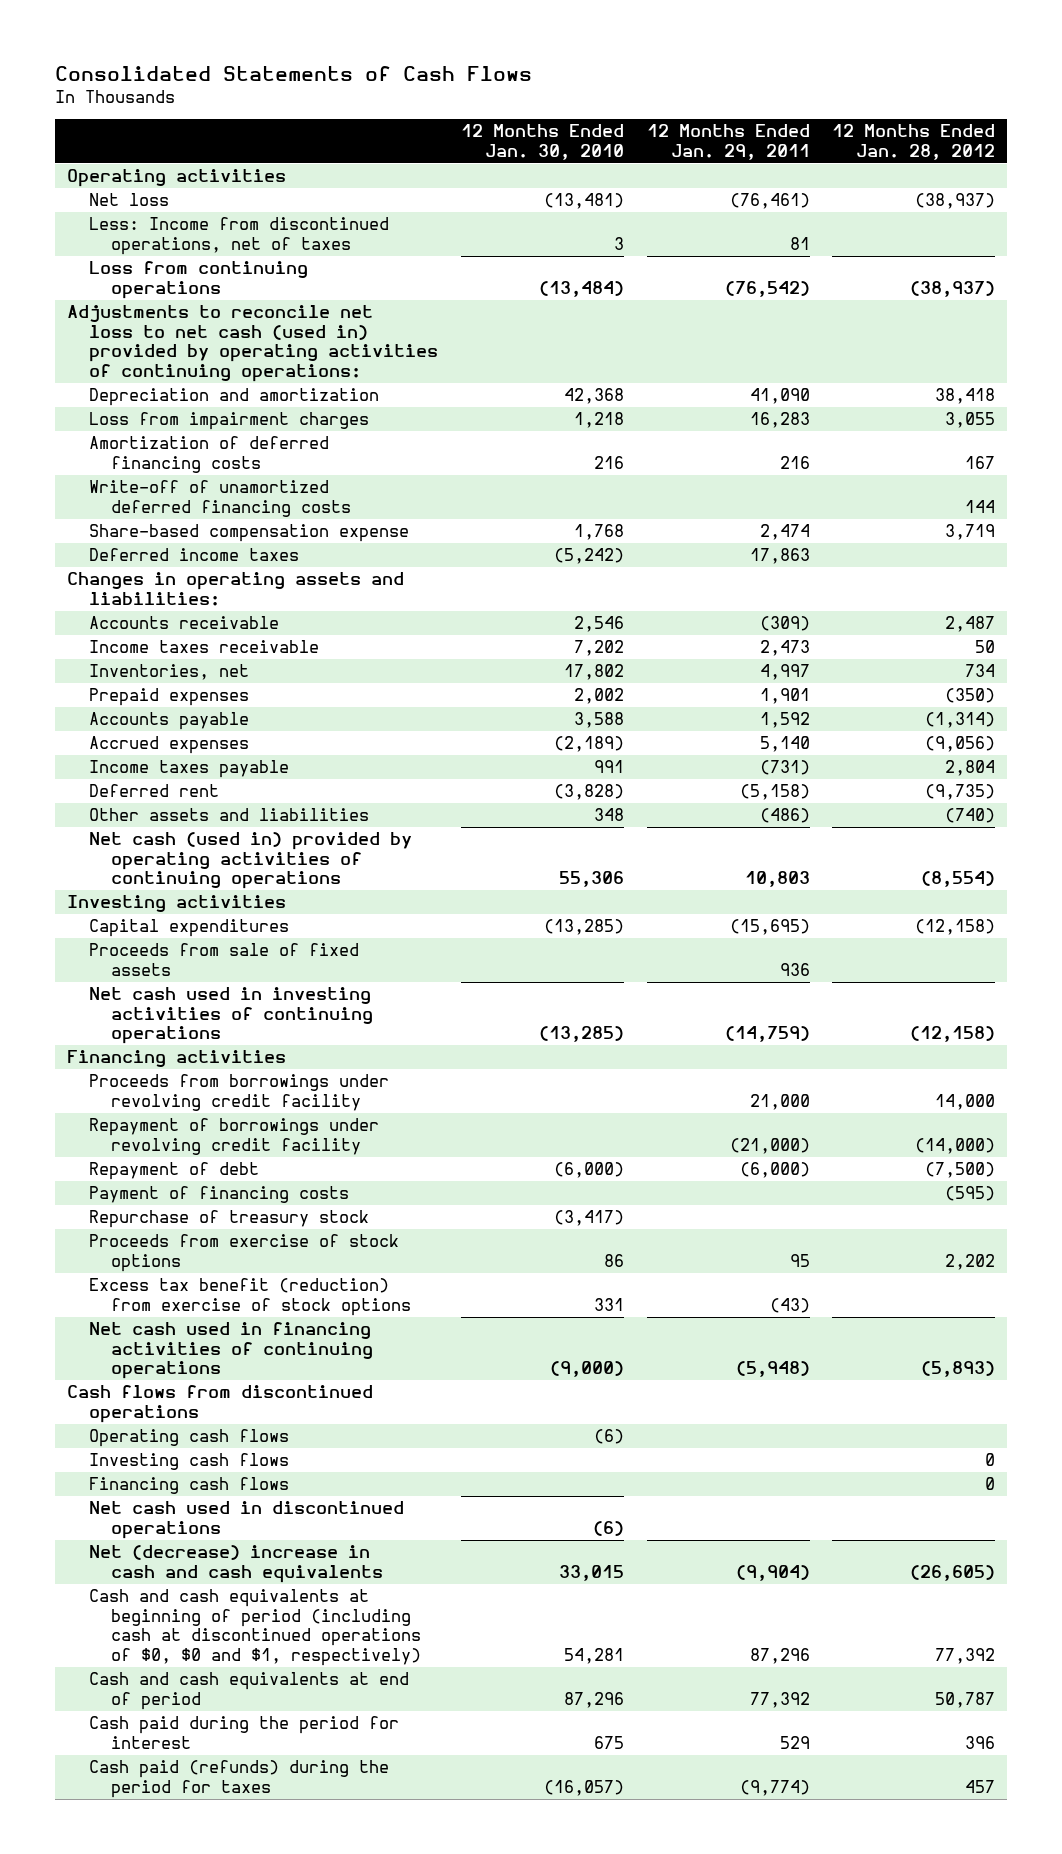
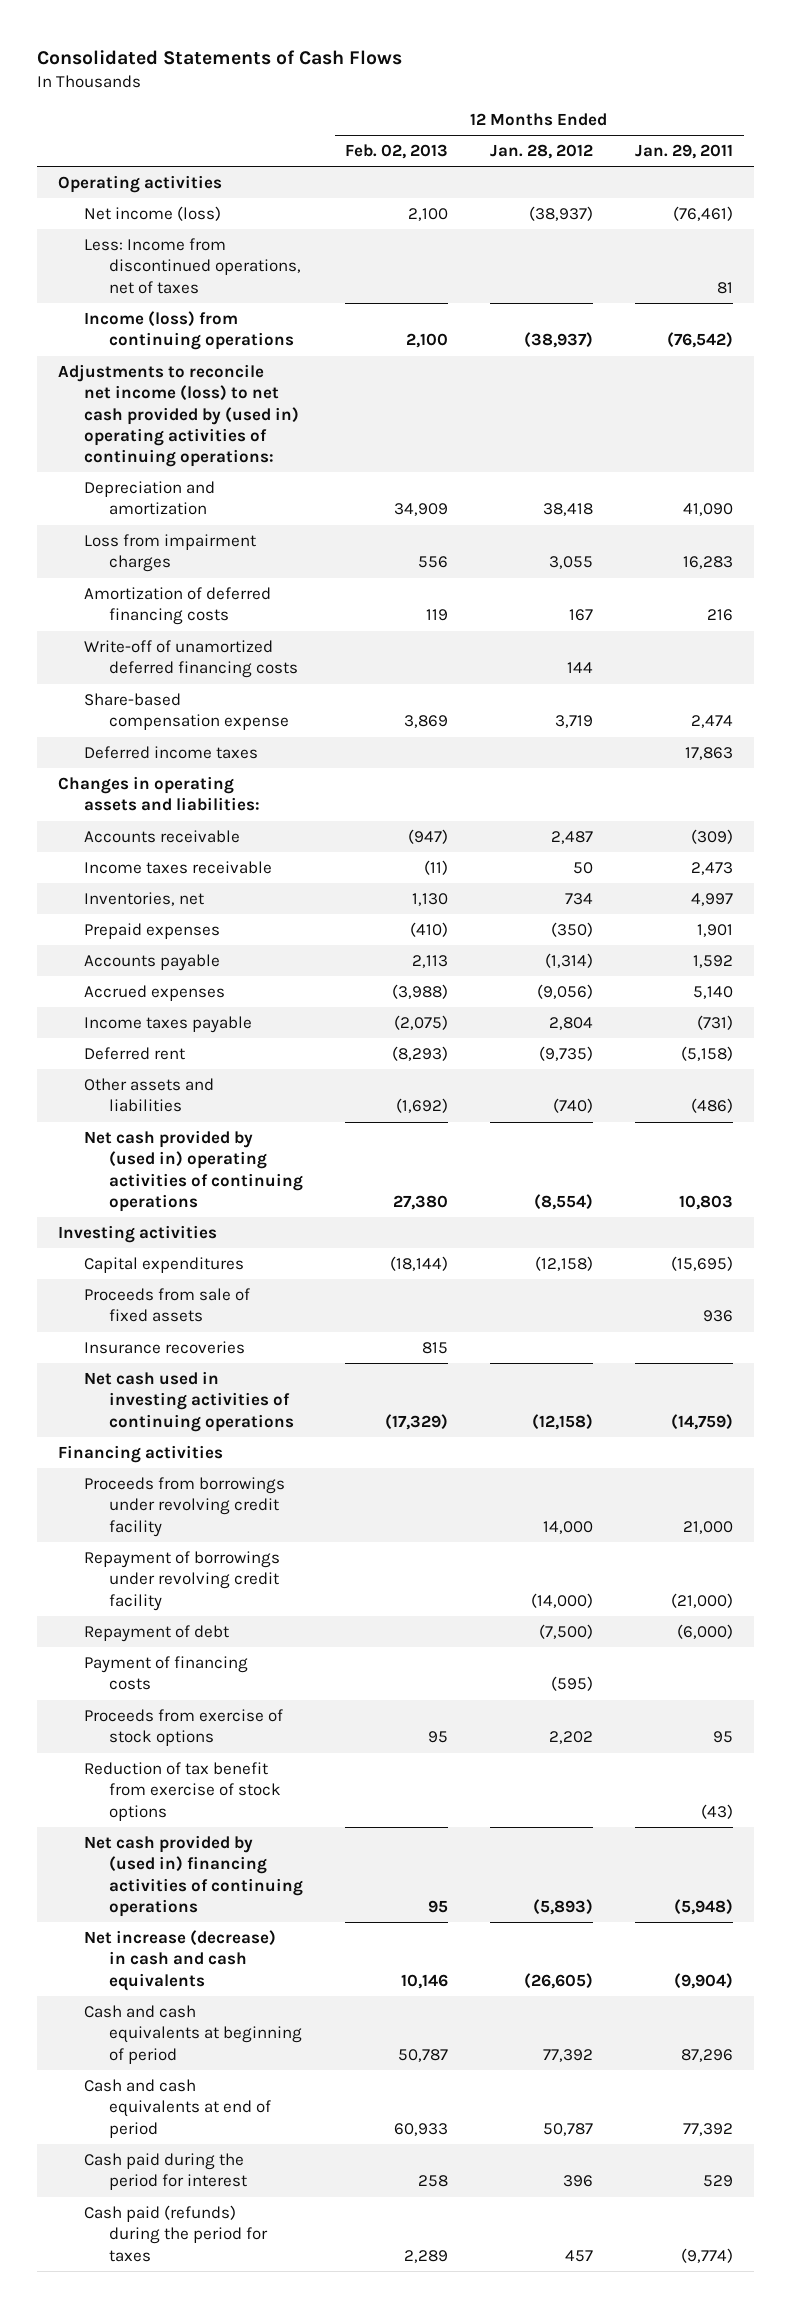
- | 12 Months Ended Jan. 30, 2010 | 12 Months Ended Jan. 29, 2011 | 12 Months Ended Jan. 28, 2012
+ | 12 Months Ended Feb. 02, 2013 | 12 Months Ended Jan. 28, 2012 | 12 Months Ended Jan. 29, 2011
- Net loss | (13,481) | (76,461) | (38,937)
+ Net income (loss) | 2,100 | (38,937) | (76,461)
- Loss from continuing operations | (13,484) | (76,542) | (38,937)
- Adjustments to reconcile net loss to net cash (used in) provided by operating activities of continuing operations:
+ Income (loss) from continuing operations | 2,100 | (38,937) | (76,542)
+ Adjustments to reconcile net income (loss) to net cash provided by (used in) operating activities of continuing operations:
- Net cash (used in) provided by operating activities of continuing operations | 55,306 | 10,803 | (8,554)
+ Net cash provided by (used in) operating activities of continuing operations | 27,380 | (8,554) | 10,803
+ Insurance recoveries | 815 | |
- Repurchase of treasury stock | (3,417) | |
- Excess tax benefit (reduction) from exercise of stock options | 331 | (43) |
- Net cash used in financing activities of continuing operations | (9,000) | (5,948) | (5,893)
- Cash flows from discontinued operations
- Operating cash flows | (6) | |
- Investing cash flows | | | 0
- Financing cash flows | | | 0
- Net cash used in discontinued operations | (6) | |
- Net (decrease) increase in cash and cash equivalents | 33,015 | (9,904) | (26,605)
- Cash and cash equivalents at beginning of period (including cash at discontinued operations of $0, $0 and $1, respectively) | 54,281 | 87,296 | 77,392
+ Reduction of tax benefit from exercise of stock options | | | (43)
+ Net cash provided by (used in) financing activities of continuing operations | 95 | (5,893) | (5,948)
+ Net increase (decrease) in cash and cash equivalents | 10,146 | (26,605) | (9,904)
+ Cash and cash equivalents at beginning of period | 50,787 | 77,392 | 87,296

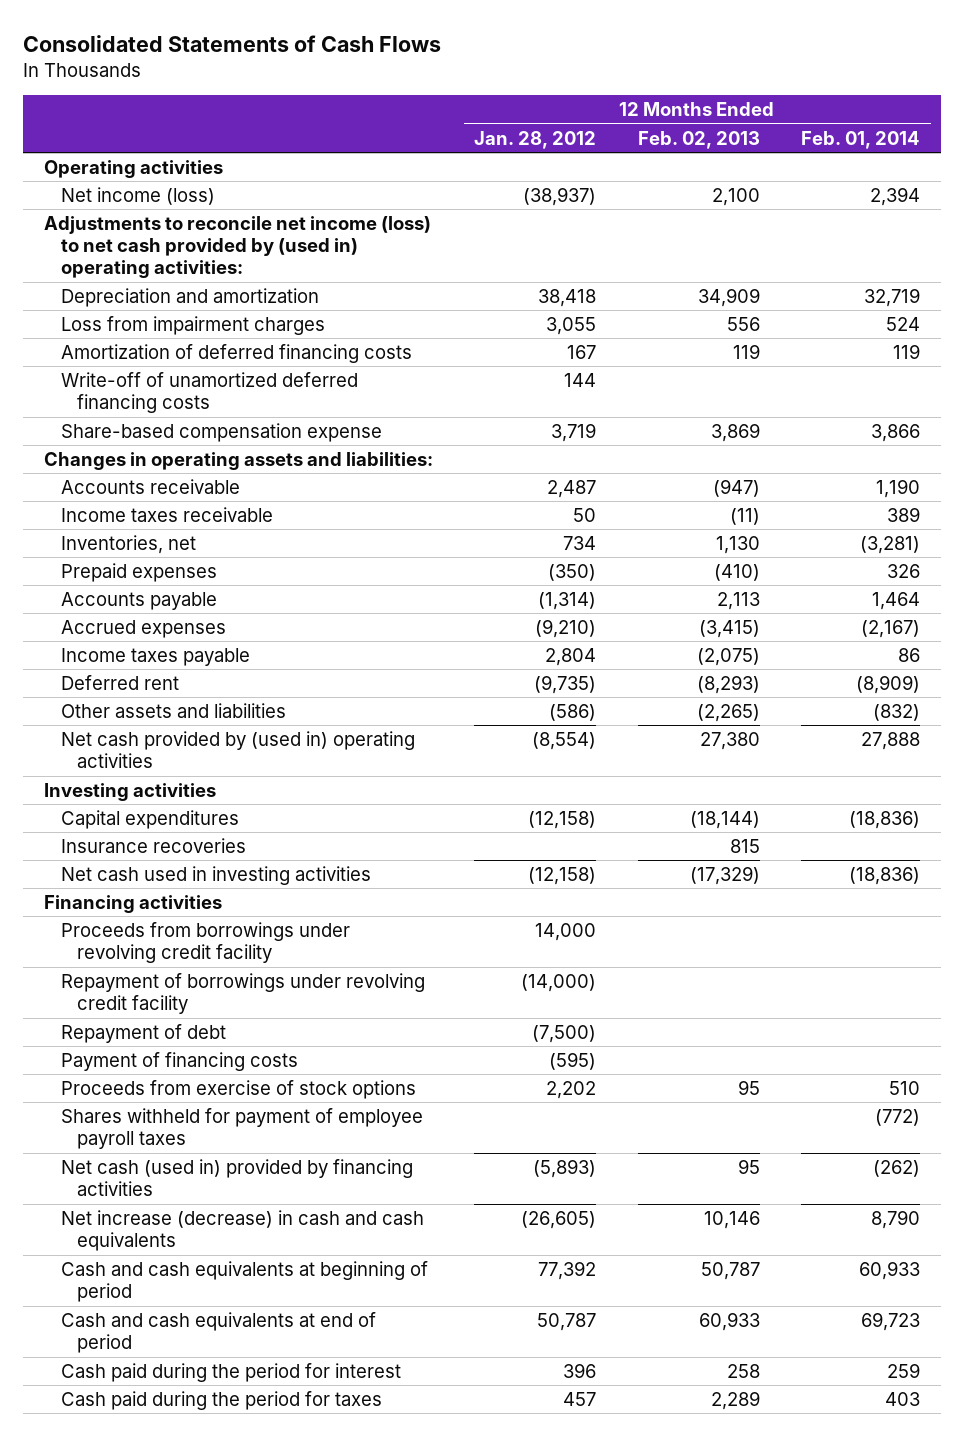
- | 12 Months Ended Feb. 02, 2013 | 12 Months Ended Jan. 28, 2012 | 12 Months Ended Jan. 29, 2011
+ | 12 Months Ended Jan. 28, 2012 | 12 Months Ended Feb. 02, 2013 | 12 Months Ended Feb. 01, 2014
- Less: Income from discontinued operations, net of taxes | | | 81
- Income (loss) from continuing operations | 2,100 | (38,937) | (76,542)
- Adjustments to reconcile net income (loss) to net cash provided by (used in) operating activities of continuing operations:
+ Adjustments to reconcile net income (loss) to net cash provided by (used in) operating activities:
- Deferred income taxes | | | 17,863
- Accrued expenses | (3,988) | (9,056) | 5,140
+ Accrued expenses | (9,210) | (3,415) | (2,167)
- Other assets and liabilities | (1,692) | (740) | (486)
- Net cash provided by (used in) operating activities of continuing operations | 27,380 | (8,554) | 10,803
+ Other assets and liabilities | (586) | (2,265) | (832)
+ Net cash provided by (used in) operating activities | (8,554) | 27,380 | 27,888
- Proceeds from sale of fixed assets | | | 936
- Net cash used in investing activities of continuing operations | (17,329) | (12,158) | (14,759)
+ Net cash used in investing activities | (12,158) | (17,329) | (18,836)
- Reduction of tax benefit from exercise of stock options | | | (43)
- Net cash provided by (used in) financing activities of continuing operations | 95 | (5,893) | (5,948)
+ Shares withheld for payment of employee payroll taxes | | | (772)
+ Net cash (used in) provided by financing activities | (5,893) | 95 | (262)
- Cash paid (refunds) during the period for taxes | 2,289 | 457 | (9,774)
+ Cash paid during the period for taxes | 457 | 2,289 | 403

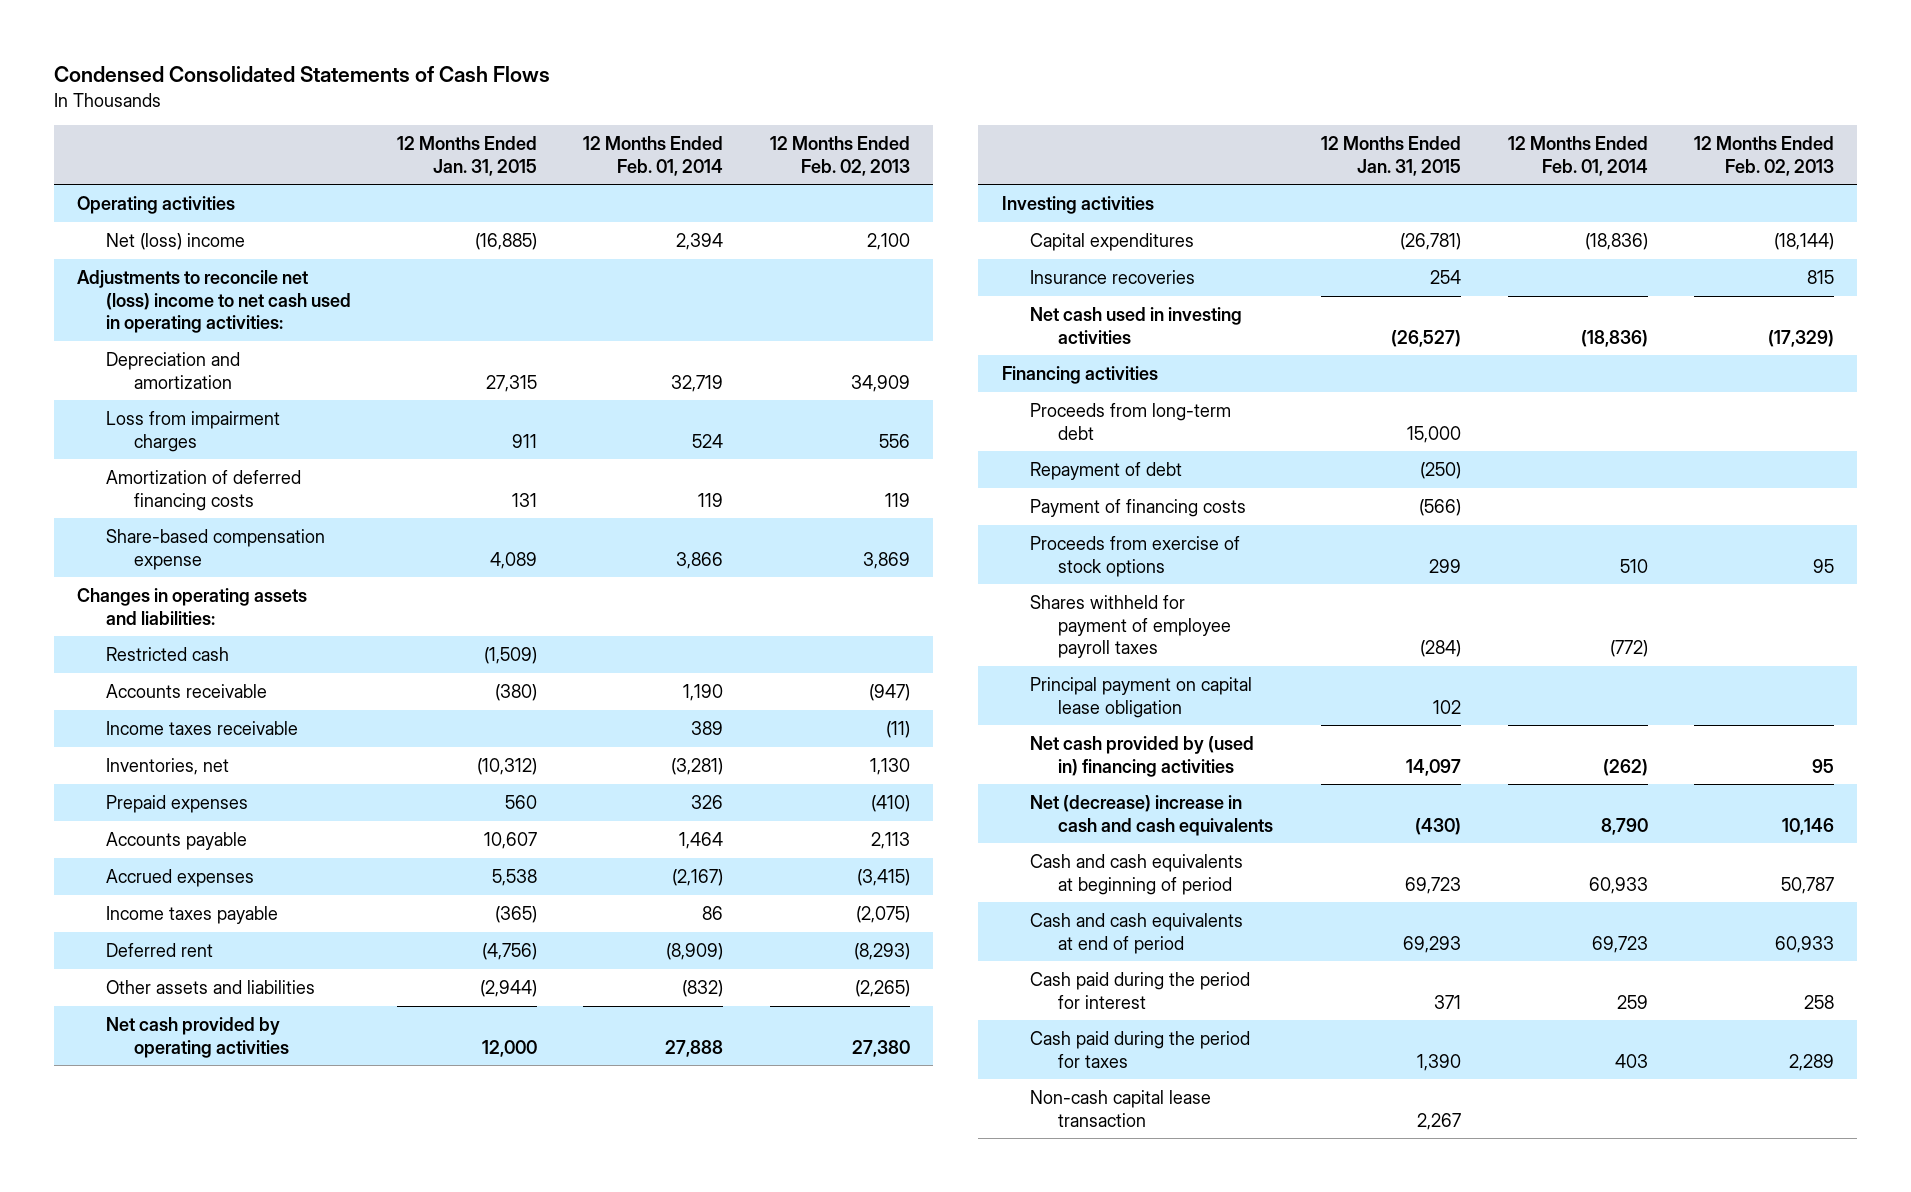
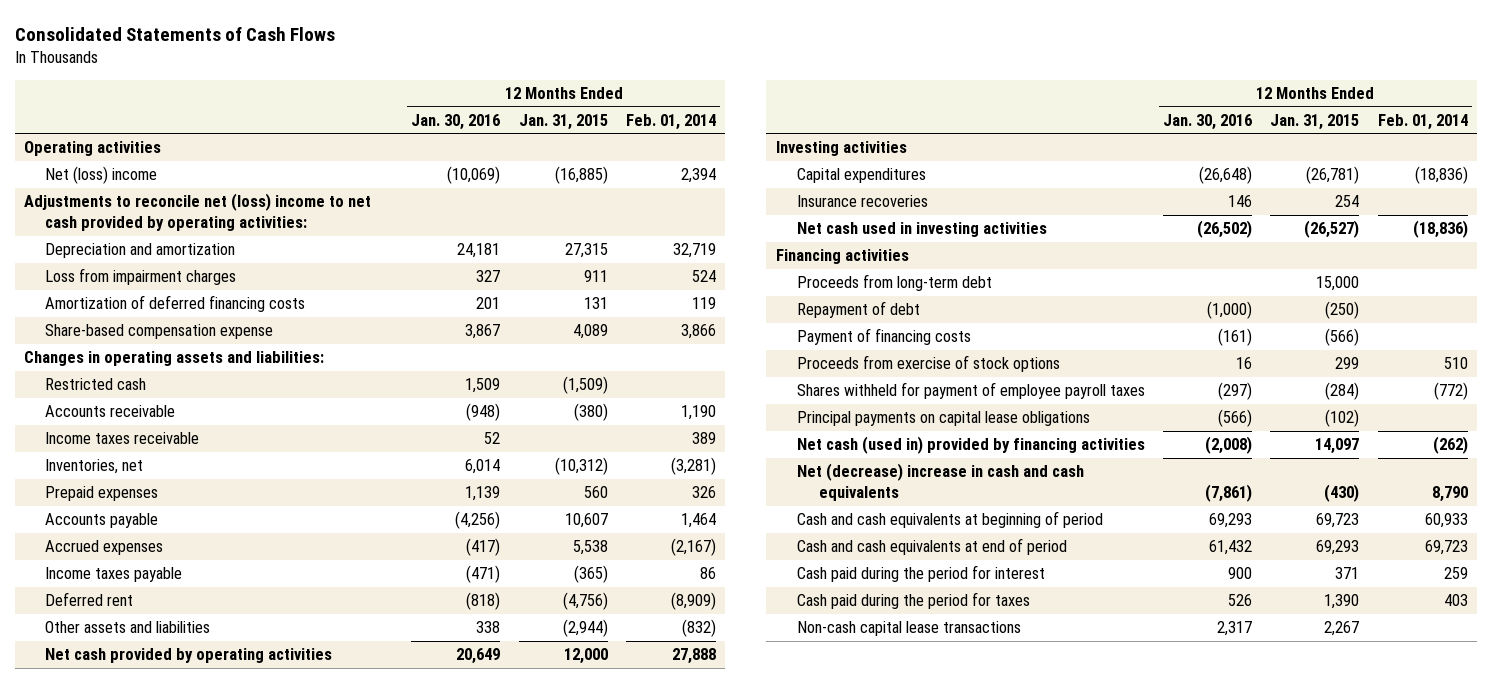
- Condensed Consolidated Statements of Cash Flows
+ Consolidated Statements of Cash Flows
- | 12 Months Ended Jan. 31, 2015 | 12 Months Ended Feb. 01, 2014 | 12 Months Ended Feb. 02, 2013
+ | 12 Months Ended Jan. 30, 2016 | 12 Months Ended Jan. 31, 2015 | 12 Months Ended Feb. 01, 2014
- Adjustments to reconcile net (loss) income to net cash used in operating activities:
+ Adjustments to reconcile net (loss) income to net cash provided by operating activities:
- Principal payment on capital lease obligation | 102 | |
- Net cash provided by (used in) financing activities | 14,097 | (262) | 95
+ Principal payments on capital lease obligations | (566) | (102) |
+ Net cash (used in) provided by financing activities | (2,008) | 14,097 | (262)
- Non-cash capital lease transaction | 2,267 | |
+ Non-cash capital lease transactions | 2,317 | 2,267 |

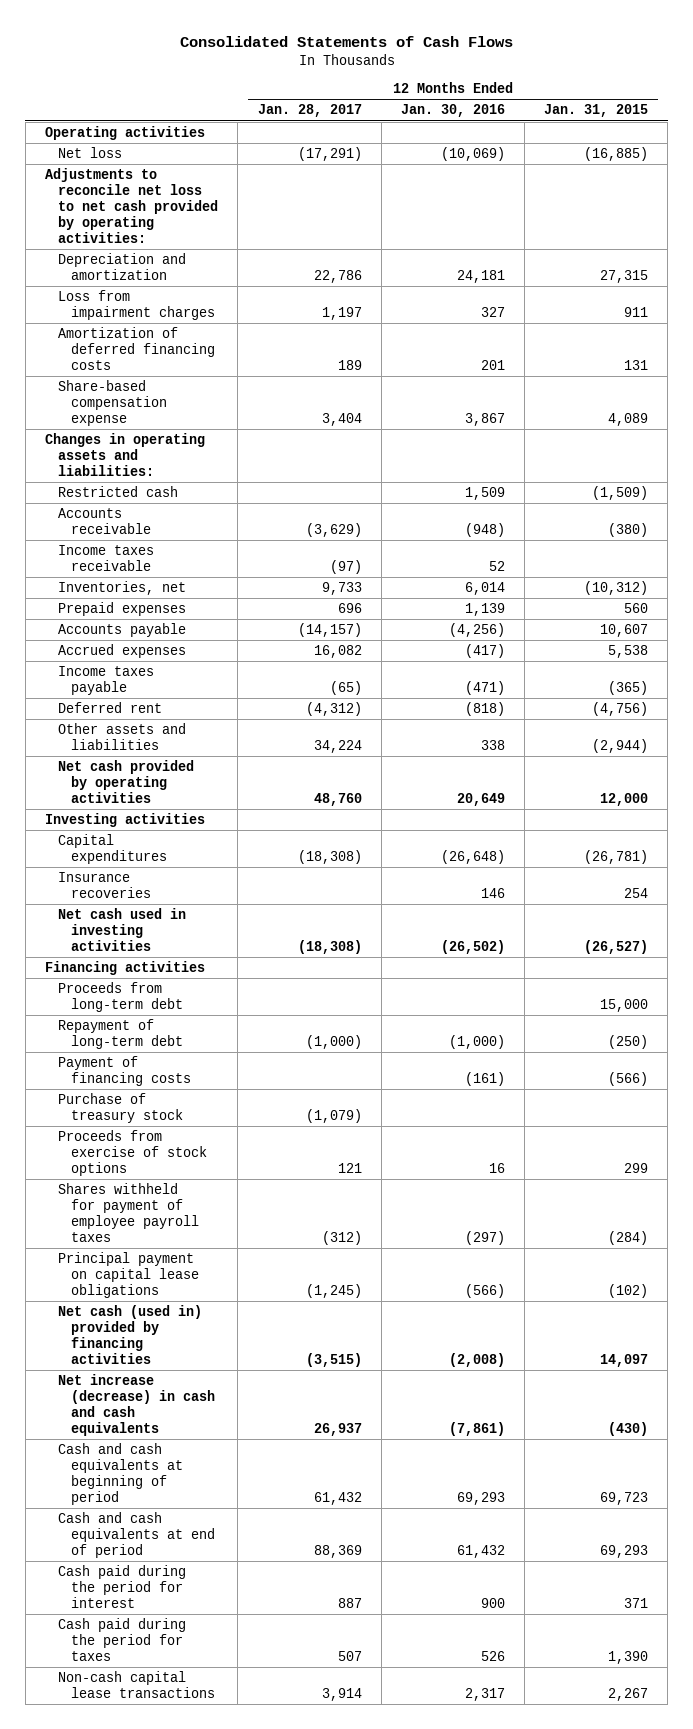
- | 12 Months Ended Jan. 30, 2016 | 12 Months Ended Jan. 31, 2015 | 12 Months Ended Feb. 01, 2014
+ | 12 Months Ended Jan. 28, 2017 | 12 Months Ended Jan. 30, 2016 | 12 Months Ended Jan. 31, 2015
- Net (loss) income | (10,069) | (16,885) | 2,394
- Adjustments to reconcile net (loss) income to net cash provided by operating activities:
+ Net loss | (17,291) | (10,069) | (16,885)
+ Adjustments to reconcile net loss to net cash provided by operating activities:
- Repayment of debt | (1,000) | (250) |
+ Repayment of long-term debt | (1,000) | (1,000) | (250)
+ Purchase of treasury stock | (1,079) | |
- Principal payments on capital lease obligations | (566) | (102) |
+ Principal payment on capital lease obligations | (1,245) | (566) | (102)
- Net (decrease) increase in cash and cash equivalents | (7,861) | (430) | 8,790
+ Net increase (decrease) in cash and cash equivalents | 26,937 | (7,861) | (430)

